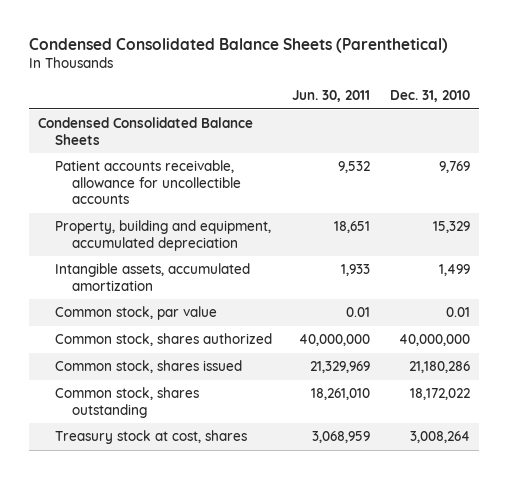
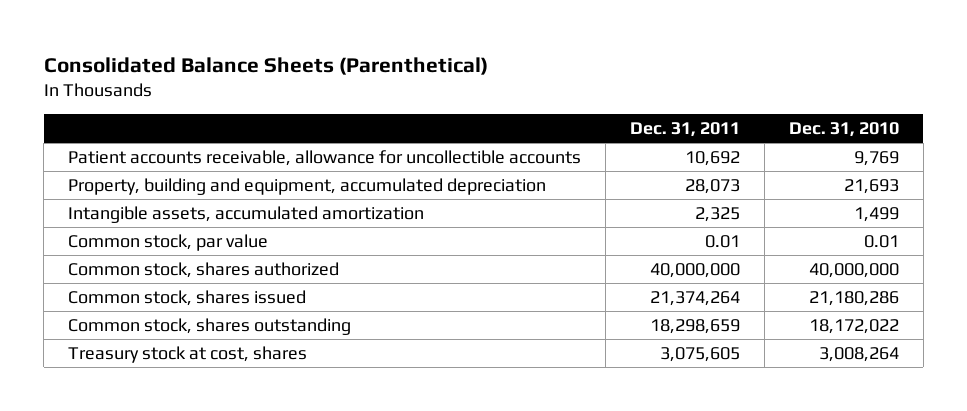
- Condensed Consolidated Balance Sheets (Parenthetical)
+ Consolidated Balance Sheets (Parenthetical)
- | Jun. 30, 2011 | Dec. 31, 2010
+ | Dec. 31, 2011 | Dec. 31, 2010
- Condensed Consolidated Balance Sheets
- Property, building and equipment, accumulated depreciation | 18,651 | 15,329
+ Property, building and equipment, accumulated depreciation | 28,073 | 21,693

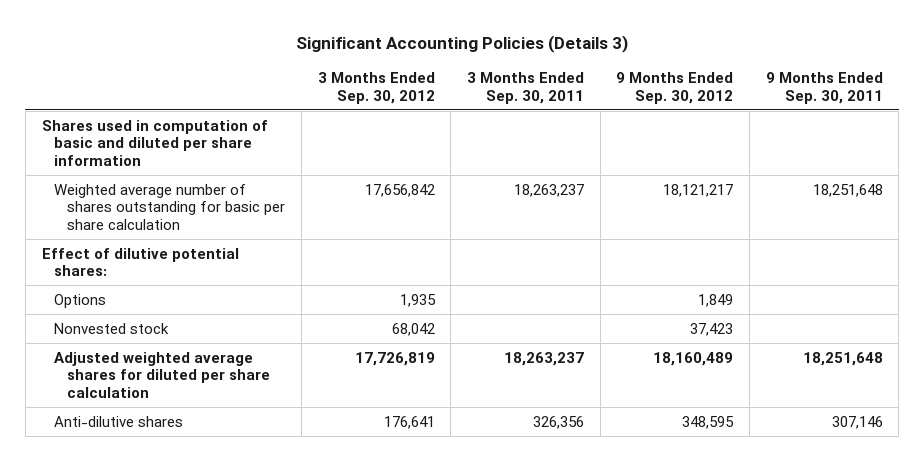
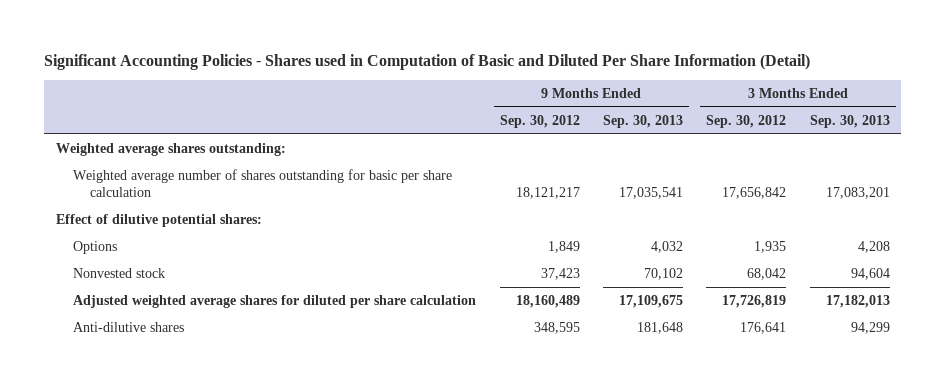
- Significant Accounting Policies (Details 3)
+ Significant Accounting Policies - Shares used in Computation of Basic and Diluted Per Share Information (Detail)
- | 3 Months Ended Sep. 30, 2012 | 3 Months Ended Sep. 30, 2011 | 9 Months Ended Sep. 30, 2012 | 9 Months Ended Sep. 30, 2011
+ | 9 Months Ended Sep. 30, 2012 | 9 Months Ended Sep. 30, 2013 | 3 Months Ended Sep. 30, 2012 | 3 Months Ended Sep. 30, 2013
- Shares used in computation of basic and diluted per share information
+ Weighted average shares outstanding:

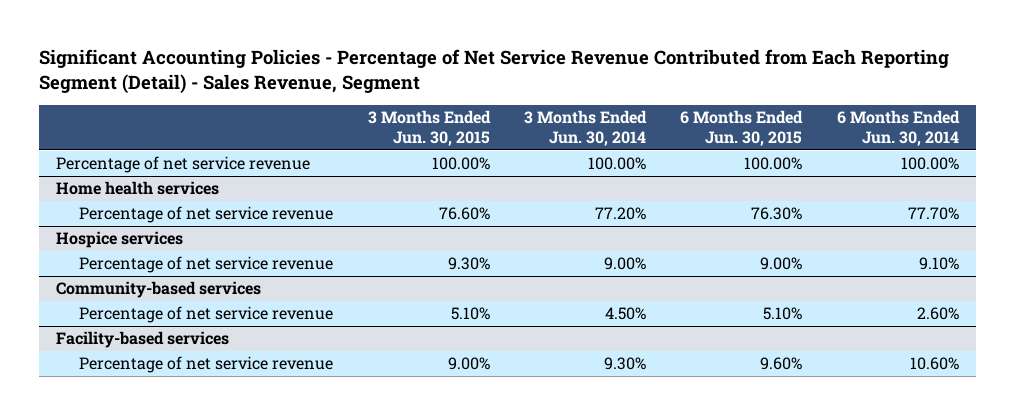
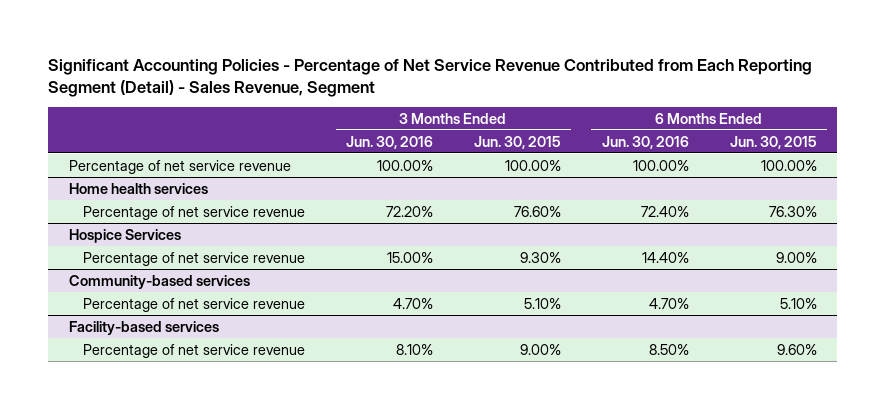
- | 3 Months Ended Jun. 30, 2015 | 3 Months Ended Jun. 30, 2014 | 6 Months Ended Jun. 30, 2015 | 6 Months Ended Jun. 30, 2014
+ | 3 Months Ended Jun. 30, 2016 | 3 Months Ended Jun. 30, 2015 | 6 Months Ended Jun. 30, 2016 | 6 Months Ended Jun. 30, 2015
- Hospice services
+ Hospice Services

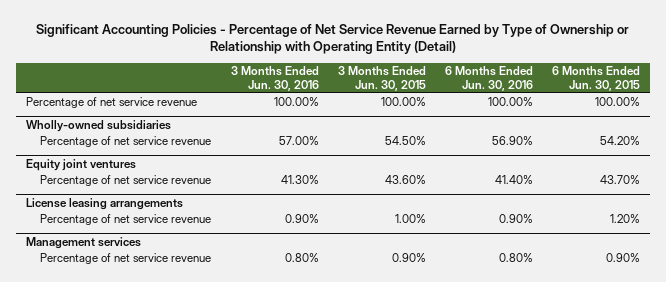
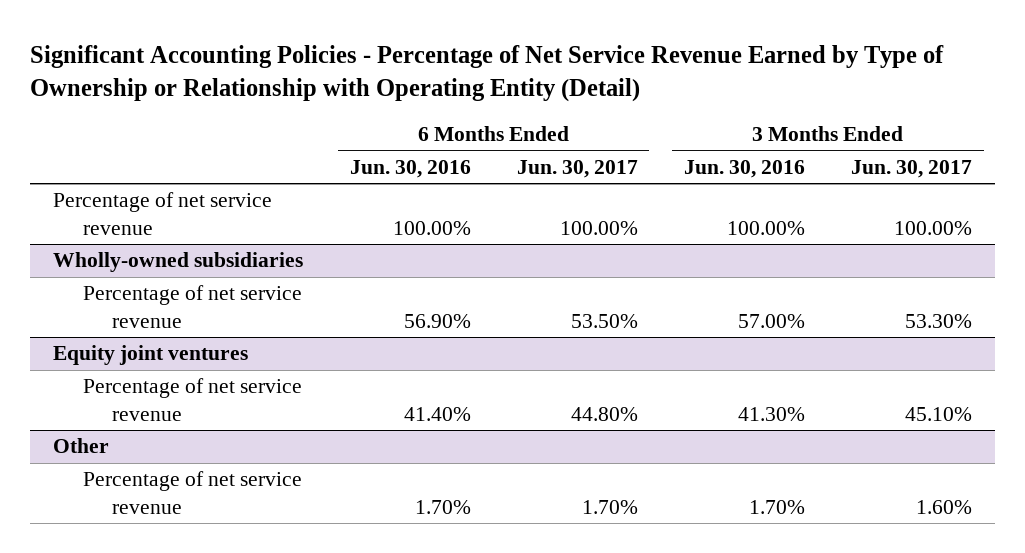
- | 3 Months Ended Jun. 30, 2016 | 3 Months Ended Jun. 30, 2015 | 6 Months Ended Jun. 30, 2016 | 6 Months Ended Jun. 30, 2015
+ | 6 Months Ended Jun. 30, 2016 | 6 Months Ended Jun. 30, 2017 | 3 Months Ended Jun. 30, 2016 | 3 Months Ended Jun. 30, 2017
- License leasing arrangements
- Percentage of net service revenue | 0.90% | 1.00% | 0.90% | 1.20%
- Management services
- Percentage of net service revenue | 0.80% | 0.90% | 0.80% | 0.90%
+ Other
+ Percentage of net service revenue | 1.70% | 1.70% | 1.70% | 1.60%

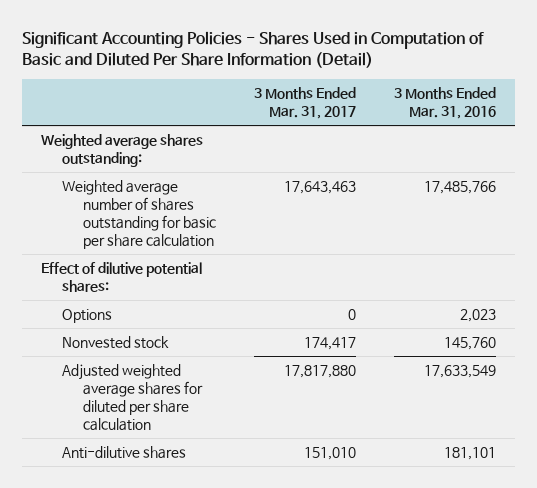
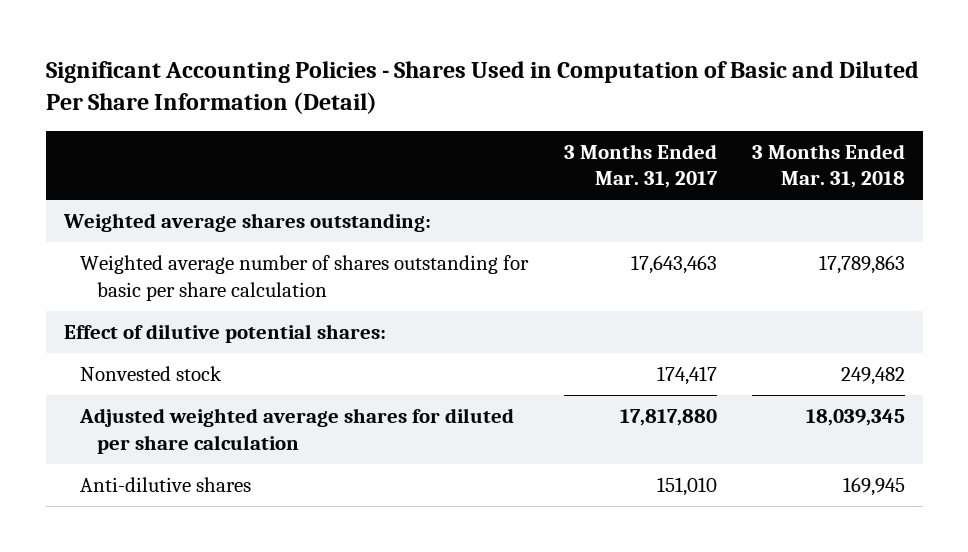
- | 3 Months Ended Mar. 31, 2017 | 3 Months Ended Mar. 31, 2016
+ | 3 Months Ended Mar. 31, 2017 | 3 Months Ended Mar. 31, 2018
- Options | 0 | 2,023

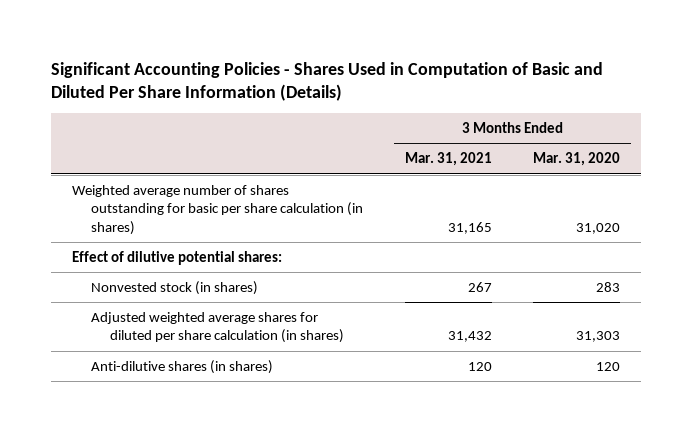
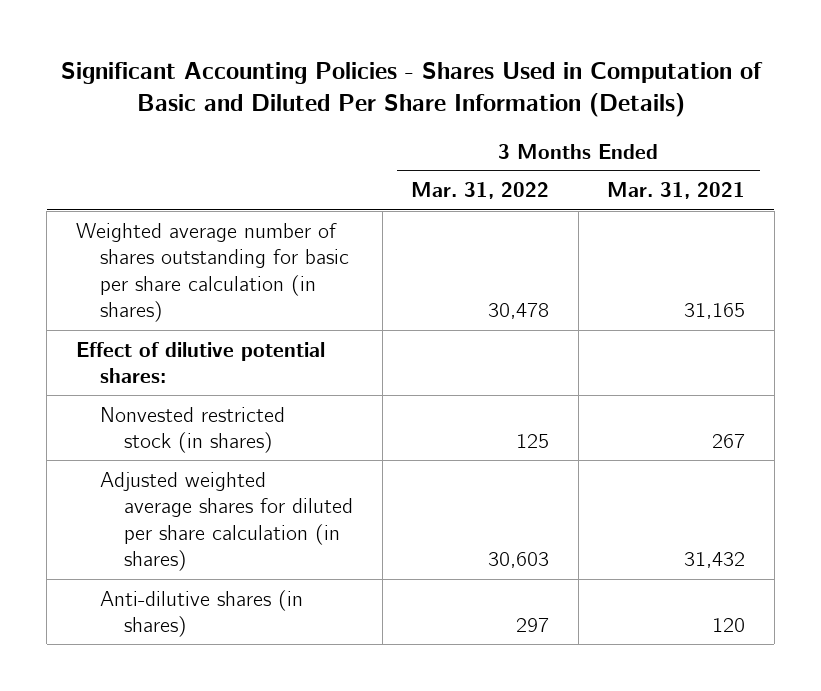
- | 3 Months Ended Mar. 31, 2021 | 3 Months Ended Mar. 31, 2020
+ | 3 Months Ended Mar. 31, 2022 | 3 Months Ended Mar. 31, 2021
- Nonvested stock (in shares) | 267 | 283
+ Nonvested restricted stock (in shares) | 125 | 267

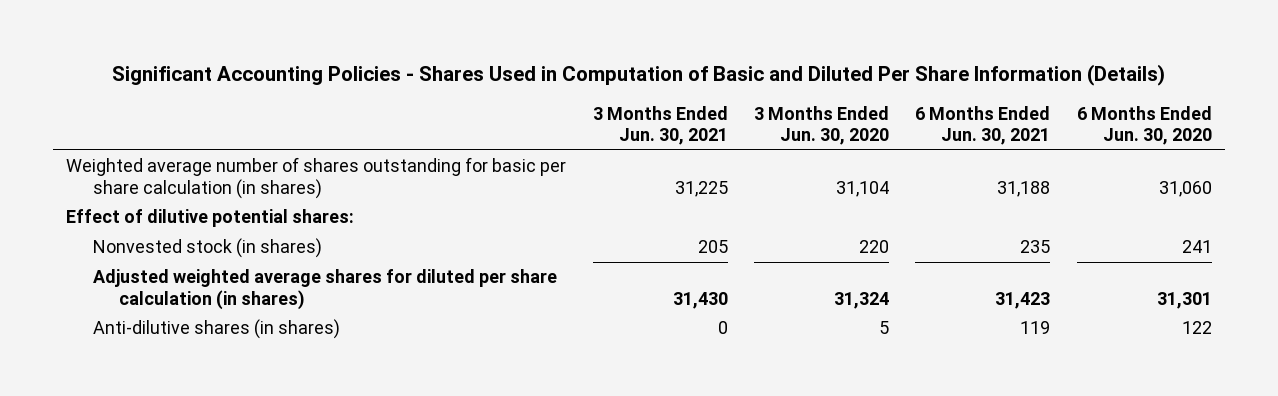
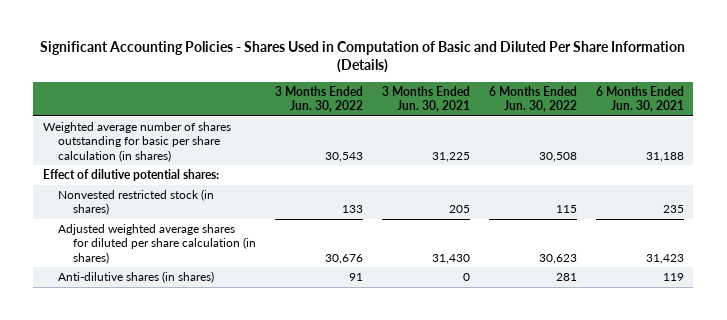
- | 3 Months Ended Jun. 30, 2021 | 3 Months Ended Jun. 30, 2020 | 6 Months Ended Jun. 30, 2021 | 6 Months Ended Jun. 30, 2020
+ | 3 Months Ended Jun. 30, 2022 | 3 Months Ended Jun. 30, 2021 | 6 Months Ended Jun. 30, 2022 | 6 Months Ended Jun. 30, 2021
- Nonvested stock (in shares) | 205 | 220 | 235 | 241
+ Nonvested restricted stock (in shares) | 133 | 205 | 115 | 235

